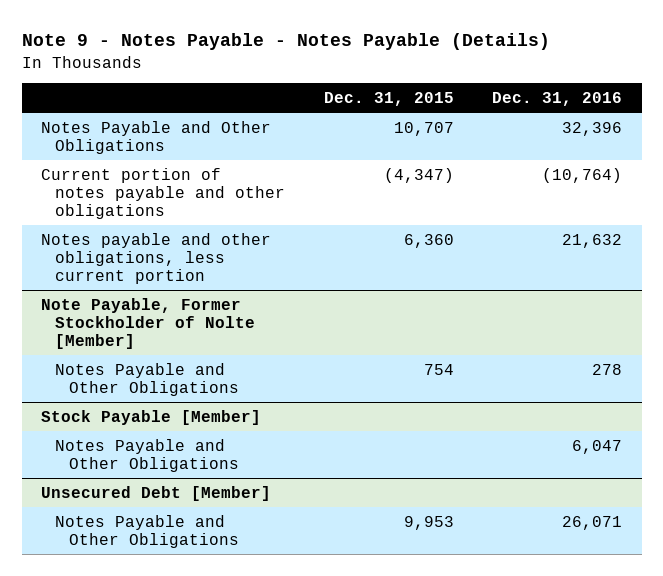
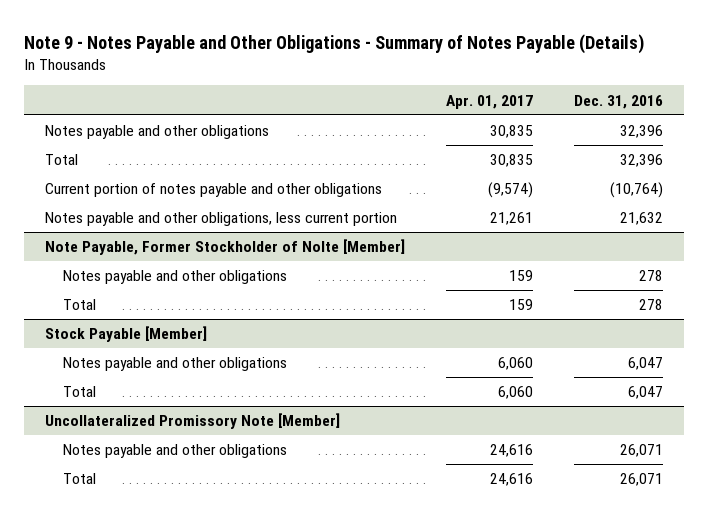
- Note 9 - Notes Payable - Notes Payable (Details)
+ Note 9 - Notes Payable and Other Obligations - Summary of Notes Payable (Details)
- | Dec. 31, 2015 | Dec. 31, 2016
+ | Apr. 01, 2017 | Dec. 31, 2016
- Notes Payable and Other Obligations | 10,707 | 32,396
+ Notes payable and other obligations | 30,835 | 32,396
+ Total | 30,835 | 32,396
@ Note Payable, Former Stockholder of Nolte [Member]
- Notes Payable and Other Obligations | 754 | 278
+ Notes payable and other obligations | 159 | 278
+ Total | 159 | 278
@ Stock Payable [Member]
- Notes Payable and Other Obligations | | 6,047
- Unsecured Debt [Member]
- Notes Payable and Other Obligations | 9,953 | 26,071
@ Stock Payable [Member]
+ Notes payable and other obligations | 6,060 | 6,047
+ Total | 6,060 | 6,047
+ Uncollateralized Promissory Note [Member]
+ Notes payable and other obligations | 24,616 | 26,071
+ Total | 24,616 | 26,071

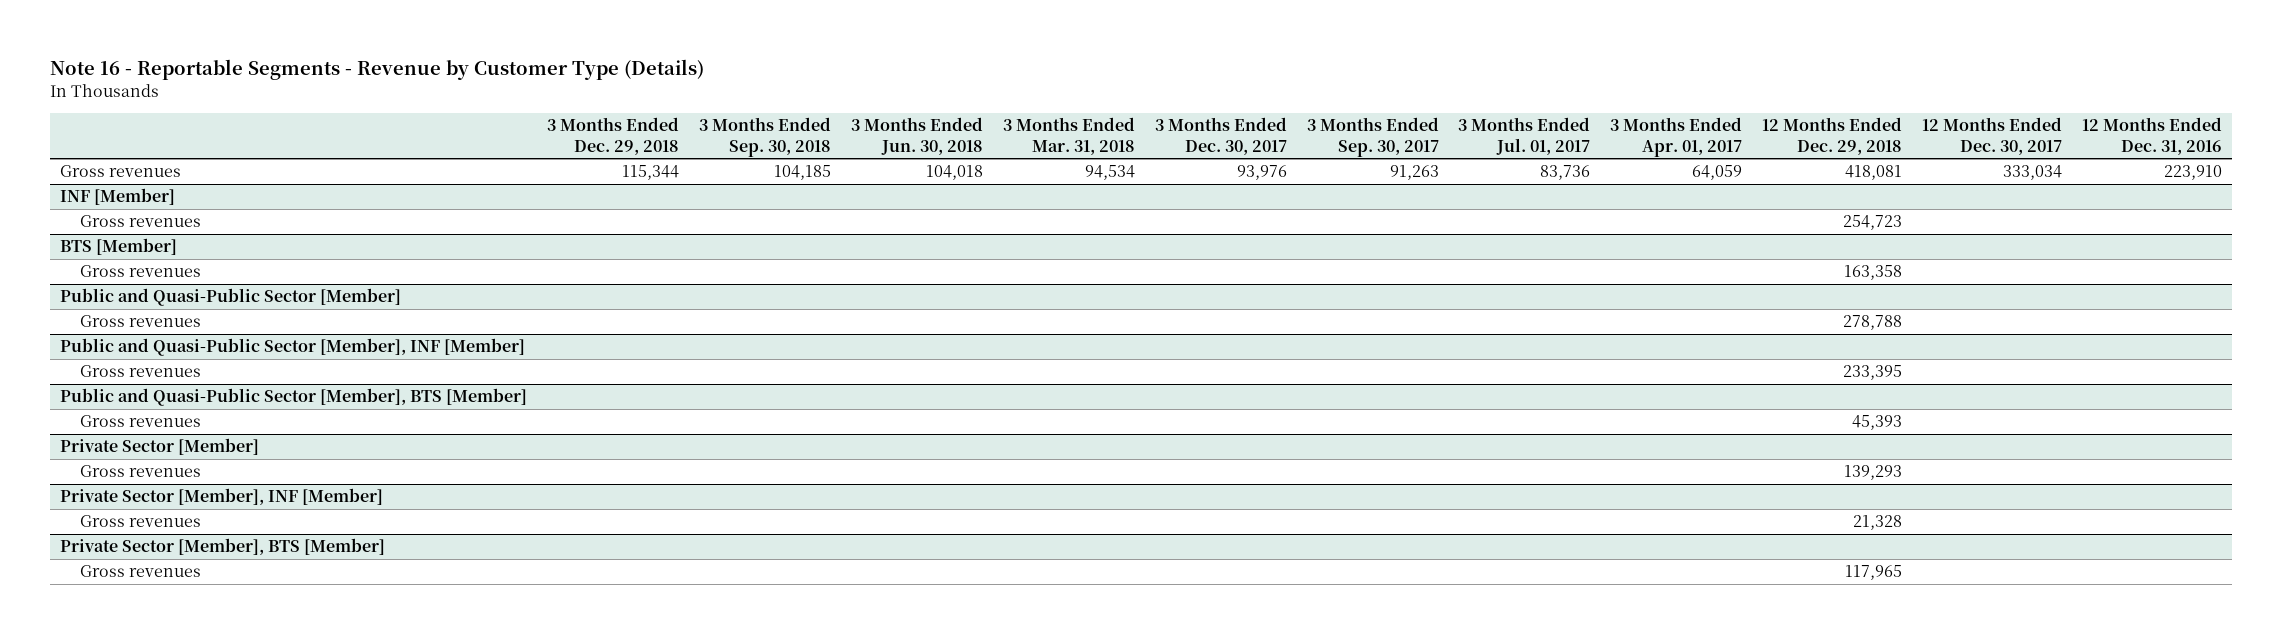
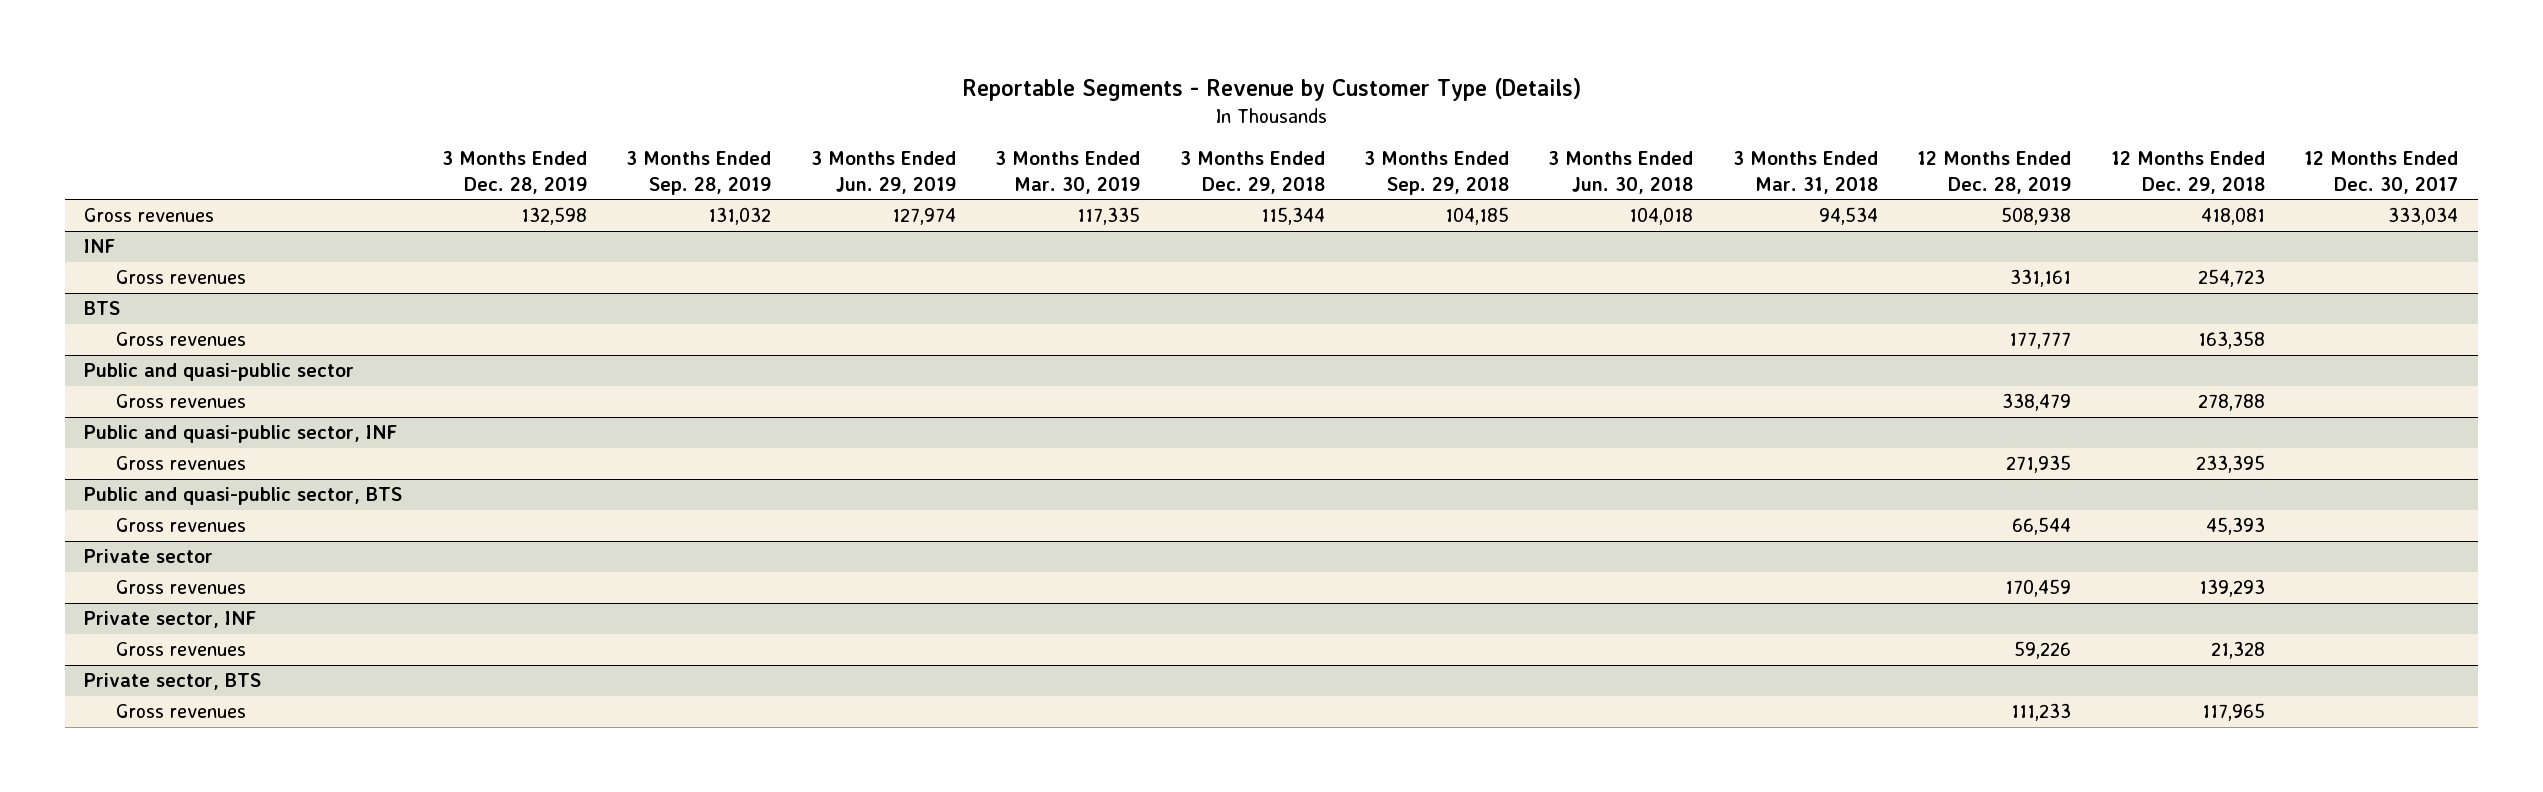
- Note 16 - Reportable Segments - Revenue by Customer Type (Details)
+ Reportable Segments - Revenue by Customer Type (Details)
- | 3 Months Ended Dec. 29, 2018 | 3 Months Ended Sep. 30, 2018 | 3 Months Ended Jun. 30, 2018 | 3 Months Ended Mar. 31, 2018 | 3 Months Ended Dec. 30, 2017 | 3 Months Ended Sep. 30, 2017 | 3 Months Ended Jul. 01, 2017 | 3 Months Ended Apr. 01, 2017 | 12 Months Ended Dec. 29, 2018 | 12 Months Ended Dec. 30, 2017 | 12 Months Ended Dec. 31, 2016
+ | 3 Months Ended Dec. 28, 2019 | 3 Months Ended Sep. 28, 2019 | 3 Months Ended Jun. 29, 2019 | 3 Months Ended Mar. 30, 2019 | 3 Months Ended Dec. 29, 2018 | 3 Months Ended Sep. 29, 2018 | 3 Months Ended Jun. 30, 2018 | 3 Months Ended Mar. 31, 2018 | 12 Months Ended Dec. 28, 2019 | 12 Months Ended Dec. 29, 2018 | 12 Months Ended Dec. 30, 2017
- INF [Member]
+ INF
- BTS [Member]
+ BTS
- Public and Quasi-Public Sector [Member]
+ Public and quasi-public sector
- Public and Quasi-Public Sector [Member], INF [Member]
+ Public and quasi-public sector, INF
- Public and Quasi-Public Sector [Member], BTS [Member]
+ Public and quasi-public sector, BTS
- Private Sector [Member]
+ Private sector
- Private Sector [Member], INF [Member]
+ Private sector, INF
- Private Sector [Member], BTS [Member]
+ Private sector, BTS

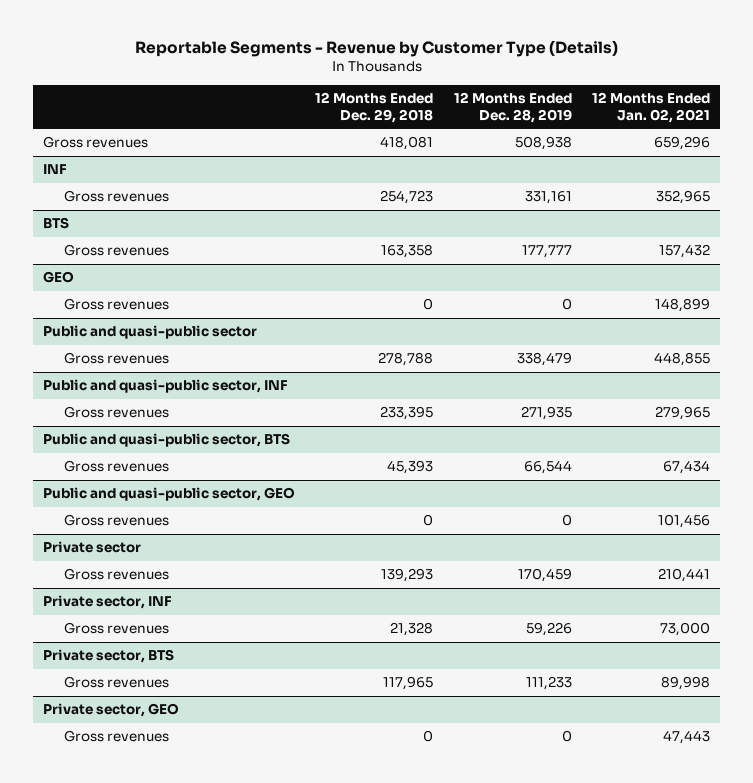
- | 3 Months Ended Dec. 28, 2019 | 3 Months Ended Sep. 28, 2019 | 3 Months Ended Jun. 29, 2019 | 3 Months Ended Mar. 30, 2019 | 3 Months Ended Dec. 29, 2018 | 3 Months Ended Sep. 29, 2018 | 3 Months Ended Jun. 30, 2018 | 3 Months Ended Mar. 31, 2018 | 12 Months Ended Dec. 28, 2019 | 12 Months Ended Dec. 29, 2018 | 12 Months Ended Dec. 30, 2017
+ | 12 Months Ended Dec. 29, 2018 | 12 Months Ended Dec. 28, 2019 | 12 Months Ended Jan. 02, 2021
+ GEO
+ Gross revenues | 0 | 0 | 148,899
+ Public and quasi-public sector, GEO
+ Gross revenues | 0 | 0 | 101,456
+ Private sector, GEO
+ Gross revenues | 0 | 0 | 47,443

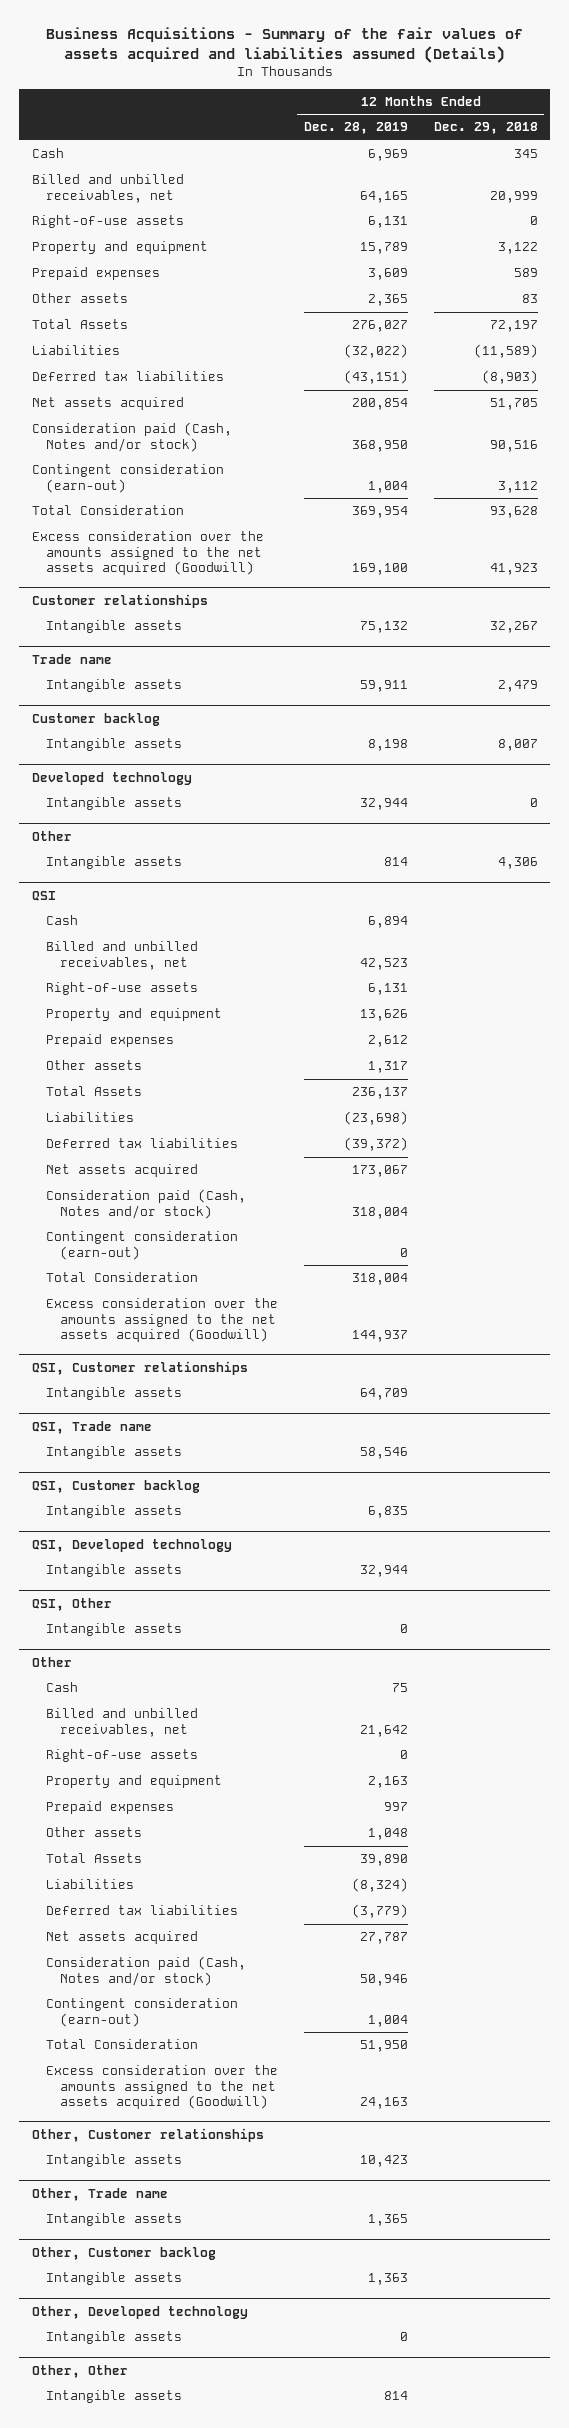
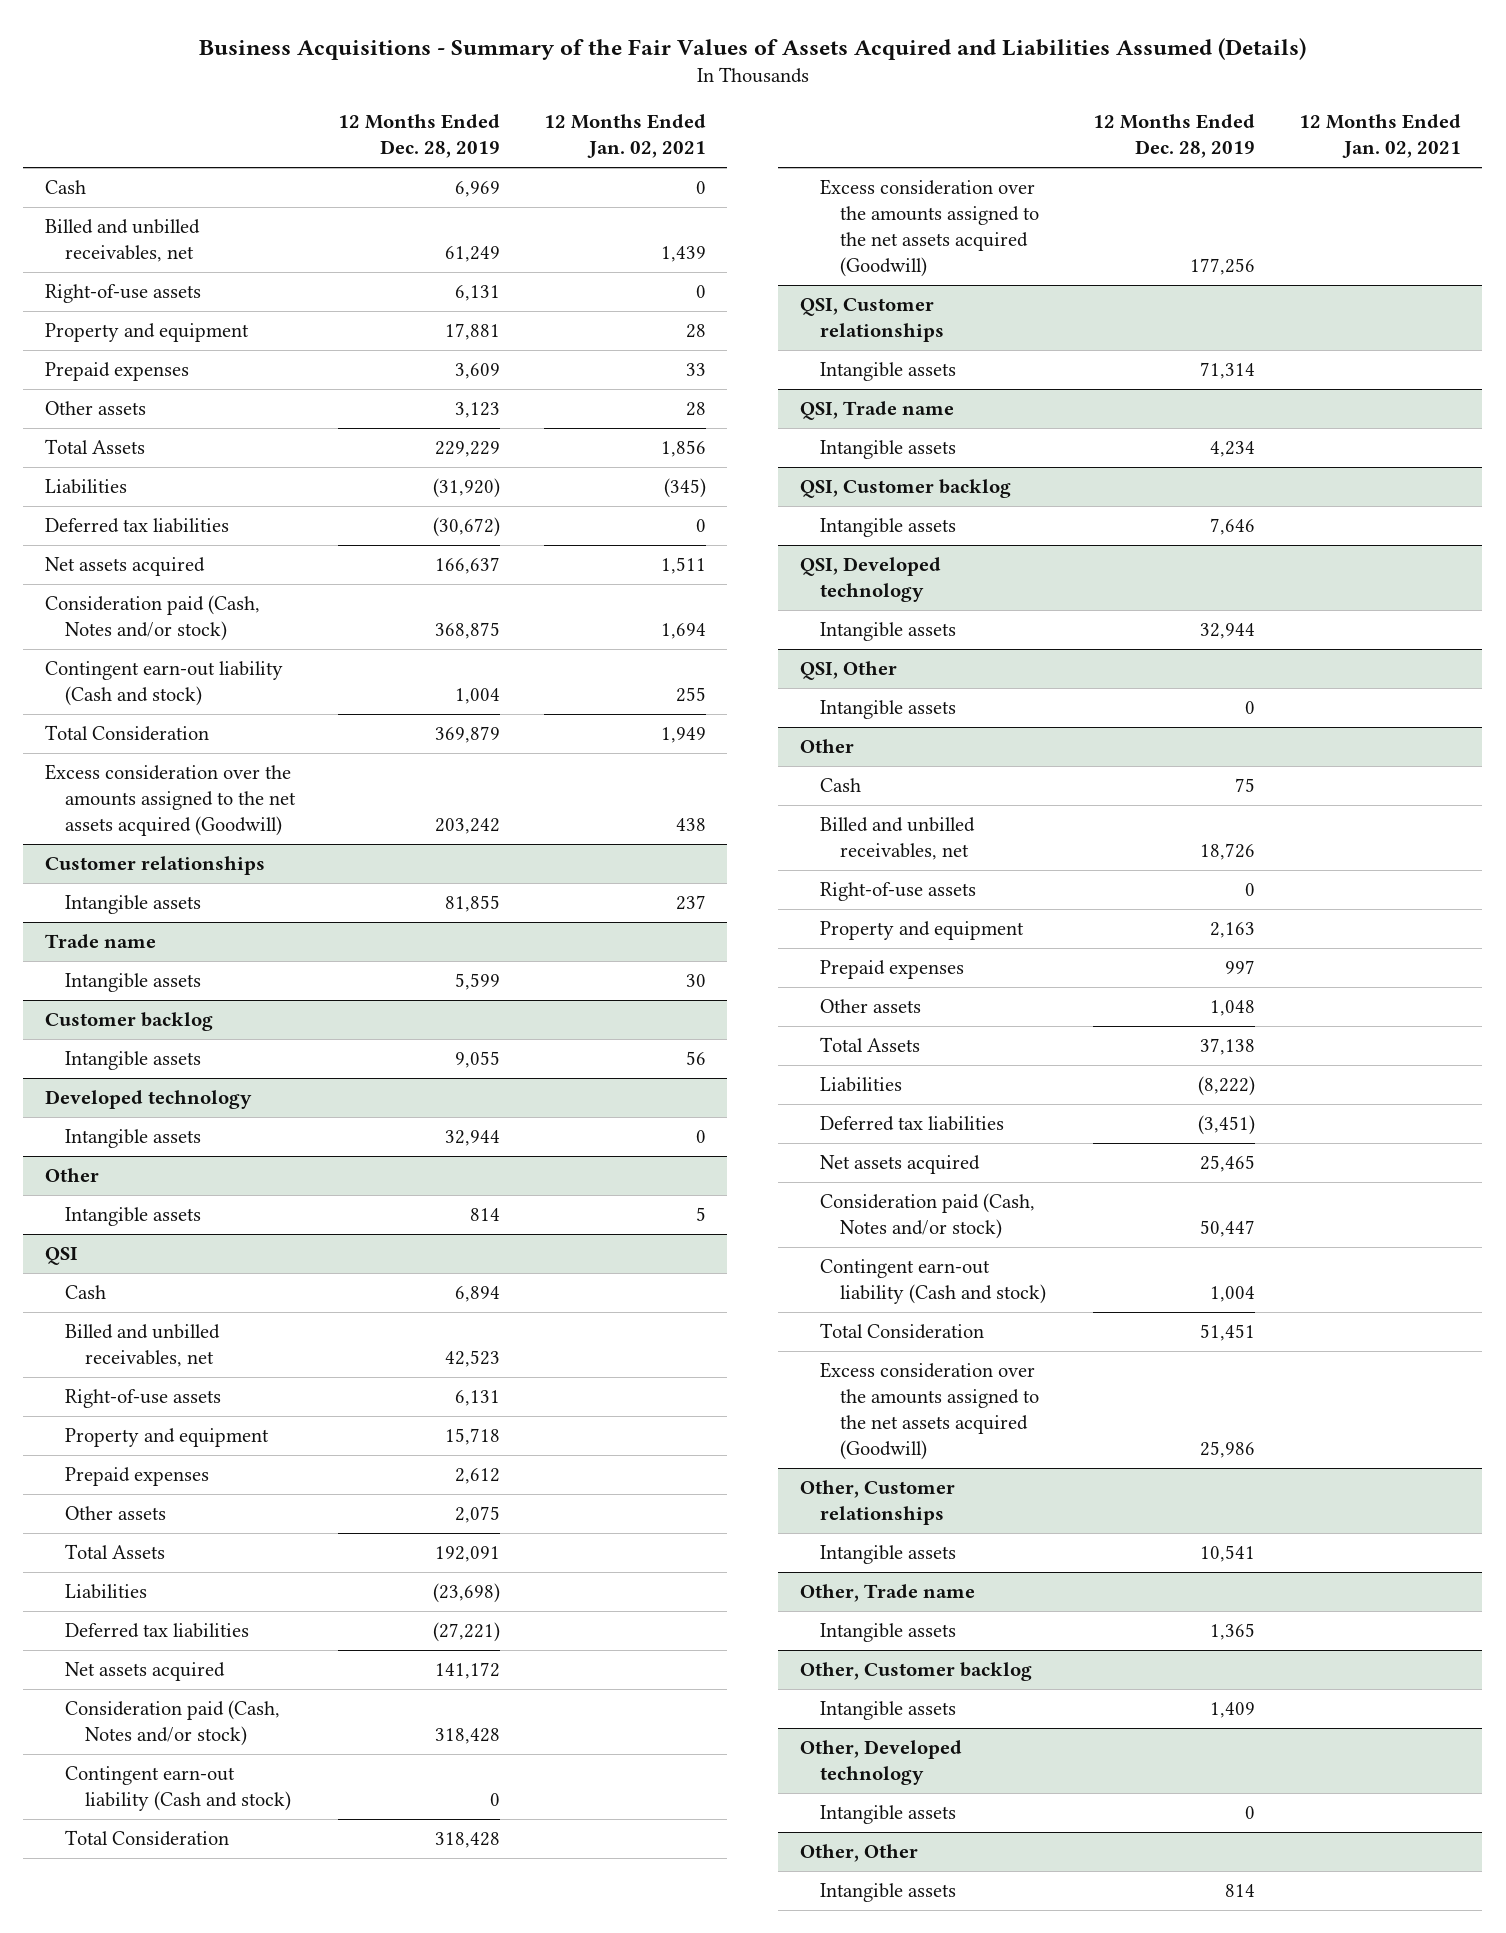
- Business Acquisitions - Summary of the fair values of assets acquired and liabilities assumed (Details)
+ Business Acquisitions - Summary of the Fair Values of Assets Acquired and Liabilities Assumed (Details)
- | 12 Months Ended Dec. 28, 2019 | 12 Months Ended Dec. 29, 2018
+ | 12 Months Ended Dec. 28, 2019 | 12 Months Ended Jan. 02, 2021
- Billed and unbilled receivables, net | 64,165 | 20,999
+ Billed and unbilled receivables, net | 61,249 | 1,439
- Property and equipment | 15,789 | 3,122
+ Property and equipment | 17,881 | 28
- Other assets | 2,365 | 83
- Total Assets | 276,027 | 72,197
- Liabilities | (32,022) | (11,589)
- Deferred tax liabilities | (43,151) | (8,903)
- Net assets acquired | 200,854 | 51,705
- Consideration paid (Cash, Notes and/or stock) | 368,950 | 90,516
- Contingent consideration (earn-out) | 1,004 | 3,112
- Total Consideration | 369,954 | 93,628
- Excess consideration over the amounts assigned to the net assets acquired (Goodwill) | 169,100 | 41,923
+ Other assets | 3,123 | 28
+ Total Assets | 229,229 | 1,856
+ Liabilities | (31,920) | (345)
+ Deferred tax liabilities | (30,672) | 0
+ Net assets acquired | 166,637 | 1,511
+ Consideration paid (Cash, Notes and/or stock) | 368,875 | 1,694
+ Contingent earn-out liability (Cash and stock) | 1,004 | 255
+ Total Consideration | 369,879 | 1,949
+ Excess consideration over the amounts assigned to the net assets acquired (Goodwill) | 203,242 | 438
@ Customer relationships
- Intangible assets | 75,132 | 32,267
+ Intangible assets | 81,855 | 237
@ Trade name
- Intangible assets | 59,911 | 2,479
+ Intangible assets | 5,599 | 30
@ Customer backlog
- Intangible assets | 8,198 | 8,007
+ Intangible assets | 9,055 | 56
@ QSI
- Property and equipment | 13,626 |
+ Property and equipment | 15,718 |
- Other assets | 1,317 |
- Total Assets | 236,137 |
+ Other assets | 2,075 |
+ Total Assets | 192,091 |
- Deferred tax liabilities | (39,372) |
- Net assets acquired | 173,067 |
- Consideration paid (Cash, Notes and/or stock) | 318,004 |
- Contingent consideration (earn-out) | 0 |
- Total Consideration | 318,004 |
- Excess consideration over the amounts assigned to the net assets acquired (Goodwill) | 144,937 |
+ Deferred tax liabilities | (27,221) |
+ Net assets acquired | 141,172 |
+ Consideration paid (Cash, Notes and/or stock) | 318,428 |
+ Contingent earn-out liability (Cash and stock) | 0 |
+ Total Consideration | 318,428 |
+ Excess consideration over the amounts assigned to the net assets acquired (Goodwill) | 177,256 |
@ QSI, Customer relationships
- Intangible assets | 64,709 |
+ Intangible assets | 71,314 |
@ QSI, Trade name
- Intangible assets | 58,546 |
+ Intangible assets | 4,234 |
@ QSI, Customer backlog
- Intangible assets | 6,835 |
+ Intangible assets | 7,646 |
@ Other
- Billed and unbilled receivables, net | 21,642 |
+ Billed and unbilled receivables, net | 18,726 |
- Total Assets | 39,890 |
- Liabilities | (8,324) |
- Deferred tax liabilities | (3,779) |
- Net assets acquired | 27,787 |
- Consideration paid (Cash, Notes and/or stock) | 50,946 |
- Contingent consideration (earn-out) | 1,004 |
- Total Consideration | 51,950 |
- Excess consideration over the amounts assigned to the net assets acquired (Goodwill) | 24,163 |
+ Total Assets | 37,138 |
+ Liabilities | (8,222) |
+ Deferred tax liabilities | (3,451) |
+ Net assets acquired | 25,465 |
+ Consideration paid (Cash, Notes and/or stock) | 50,447 |
+ Contingent earn-out liability (Cash and stock) | 1,004 |
+ Total Consideration | 51,451 |
+ Excess consideration over the amounts assigned to the net assets acquired (Goodwill) | 25,986 |
@ Other, Customer relationships
- Intangible assets | 10,423 |
+ Intangible assets | 10,541 |
@ Other, Customer backlog
- Intangible assets | 1,363 |
+ Intangible assets | 1,409 |

